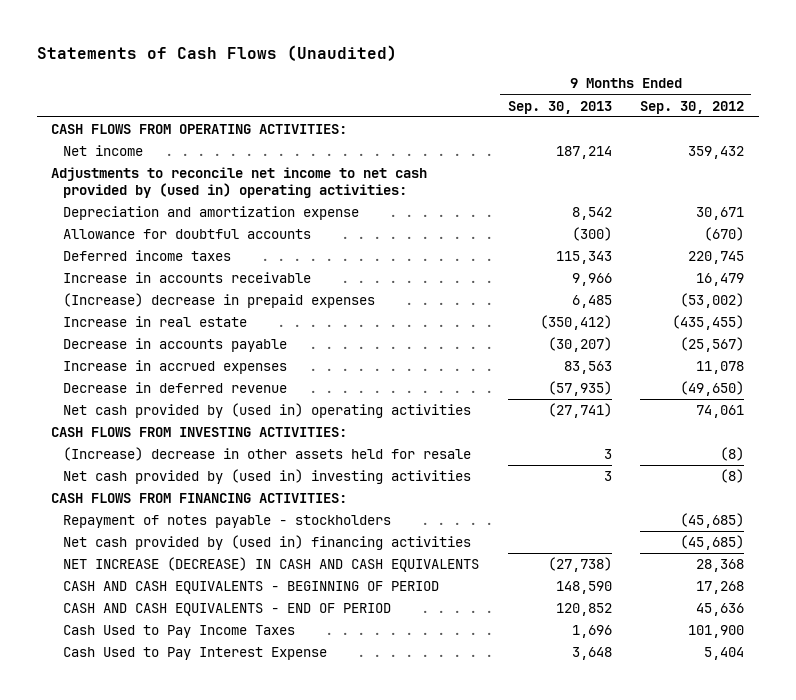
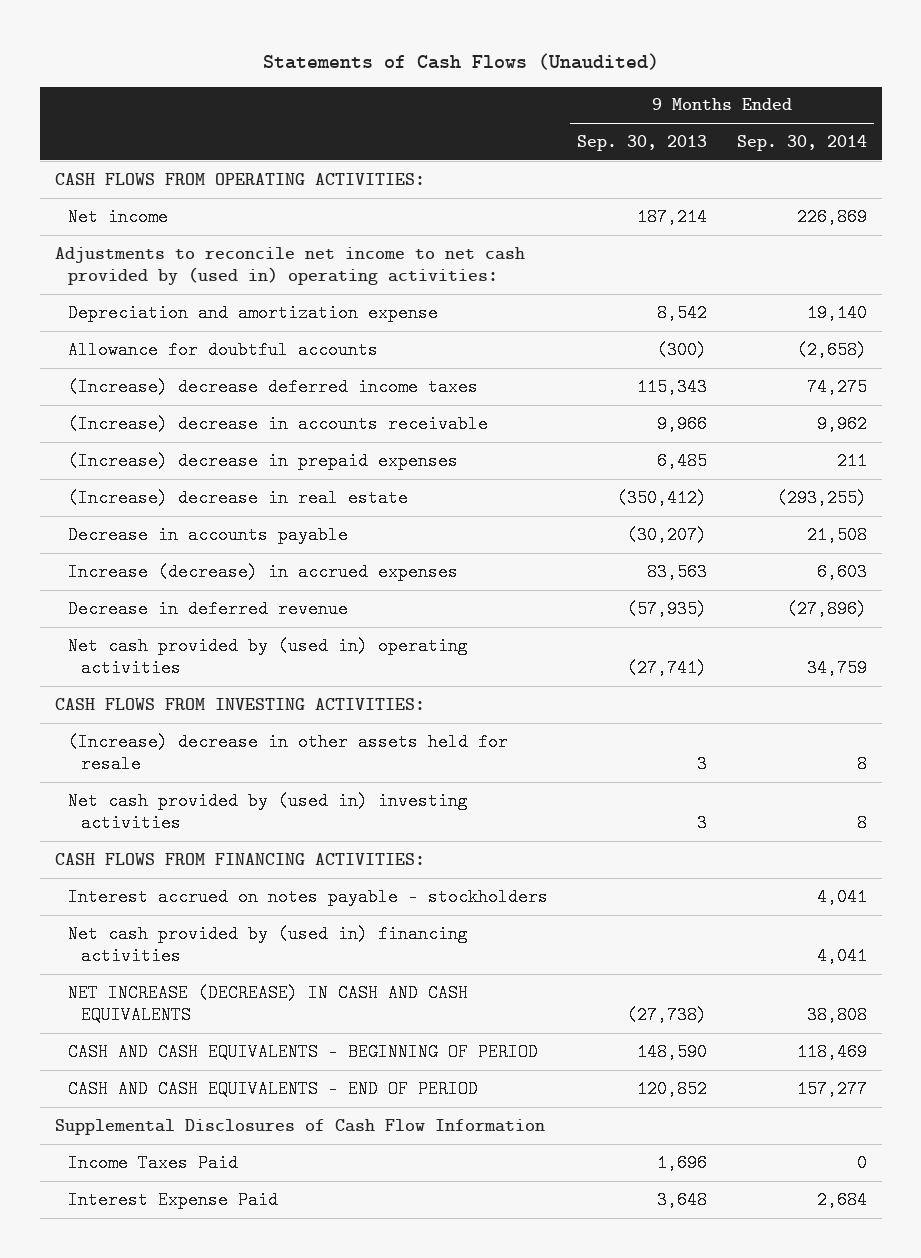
- | 9 Months Ended Sep. 30, 2013 | 9 Months Ended Sep. 30, 2012
+ | 9 Months Ended Sep. 30, 2013 | 9 Months Ended Sep. 30, 2014
- Deferred income taxes | 115,343 | 220,745
- Increase in accounts receivable | 9,966 | 16,479
+ (Increase) decrease deferred income taxes | 115,343 | 74,275
+ (Increase) decrease in accounts receivable | 9,966 | 9,962
- Increase in real estate | (350,412) | (435,455)
+ (Increase) decrease in real estate | (350,412) | (293,255)
- Increase in accrued expenses | 83,563 | 11,078
+ Increase (decrease) in accrued expenses | 83,563 | 6,603
- Repayment of notes payable - stockholders | | (45,685)
+ Interest accrued on notes payable - stockholders | | 4,041
- Cash Used to Pay Income Taxes | 1,696 | 101,900
- Cash Used to Pay Interest Expense | 3,648 | 5,404
+ Supplemental Disclosures of Cash Flow Information
+ Income Taxes Paid | 1,696 | 0
+ Interest Expense Paid | 3,648 | 2,684

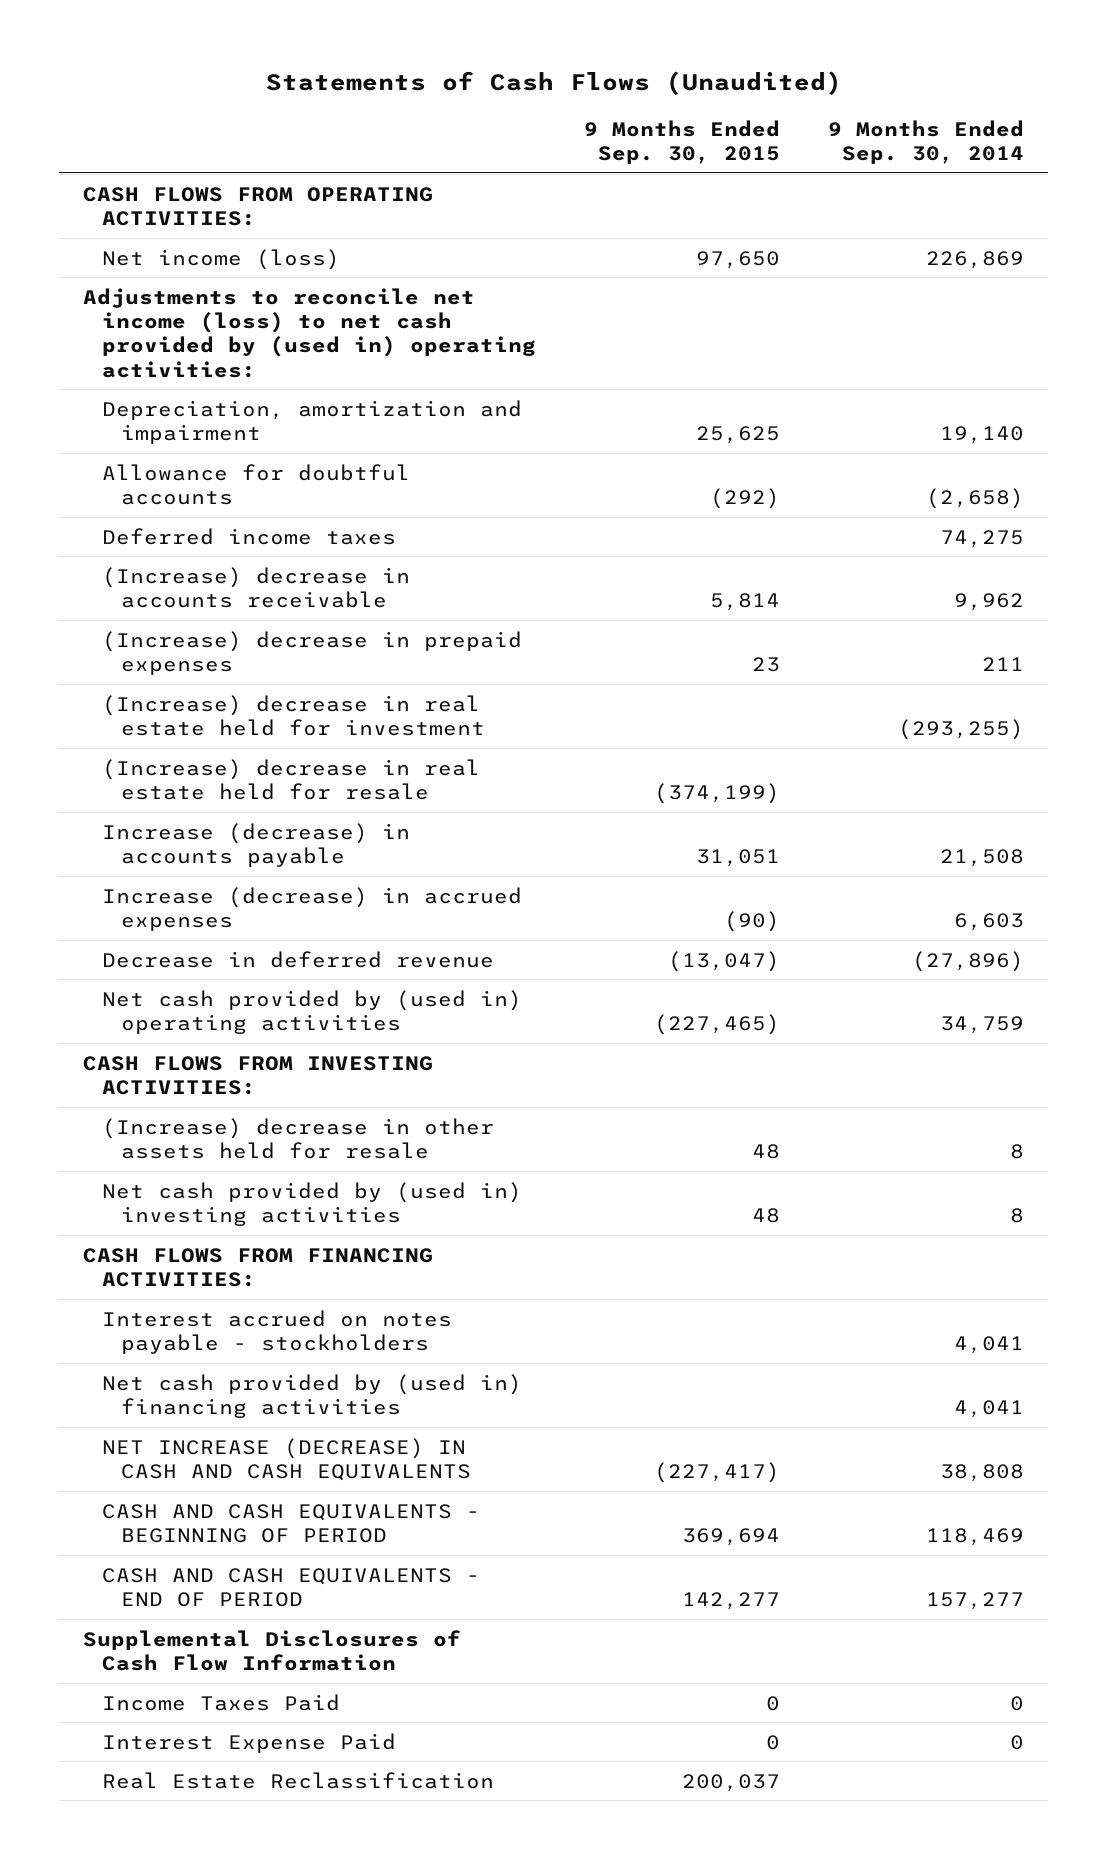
- | 9 Months Ended Sep. 30, 2013 | 9 Months Ended Sep. 30, 2014
+ | 9 Months Ended Sep. 30, 2015 | 9 Months Ended Sep. 30, 2014
- Net income | 187,214 | 226,869
- Adjustments to reconcile net income to net cash provided by (used in) operating activities:
- Depreciation and amortization expense | 8,542 | 19,140
+ Net income (loss) | 97,650 | 226,869
+ Adjustments to reconcile net income (loss) to net cash provided by (used in) operating activities:
+ Depreciation, amortization and impairment | 25,625 | 19,140
- (Increase) decrease deferred income taxes | 115,343 | 74,275
+ Deferred income taxes | | 74,275
- (Increase) decrease in real estate | (350,412) | (293,255)
- Decrease in accounts payable | (30,207) | 21,508
+ (Increase) decrease in real estate held for investment | | (293,255)
+ (Increase) decrease in real estate held for resale | (374,199) |
+ Increase (decrease) in accounts payable | 31,051 | 21,508
- Interest Expense Paid | 3,648 | 2,684
+ Interest Expense Paid | 0 | 0
+ Real Estate Reclassification | 200,037 |

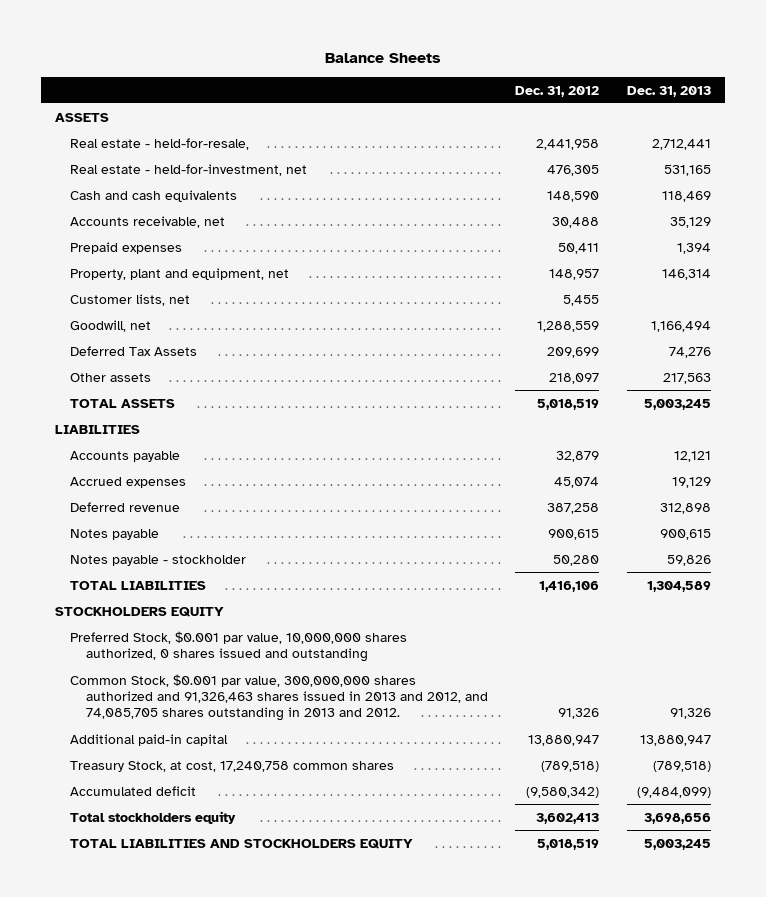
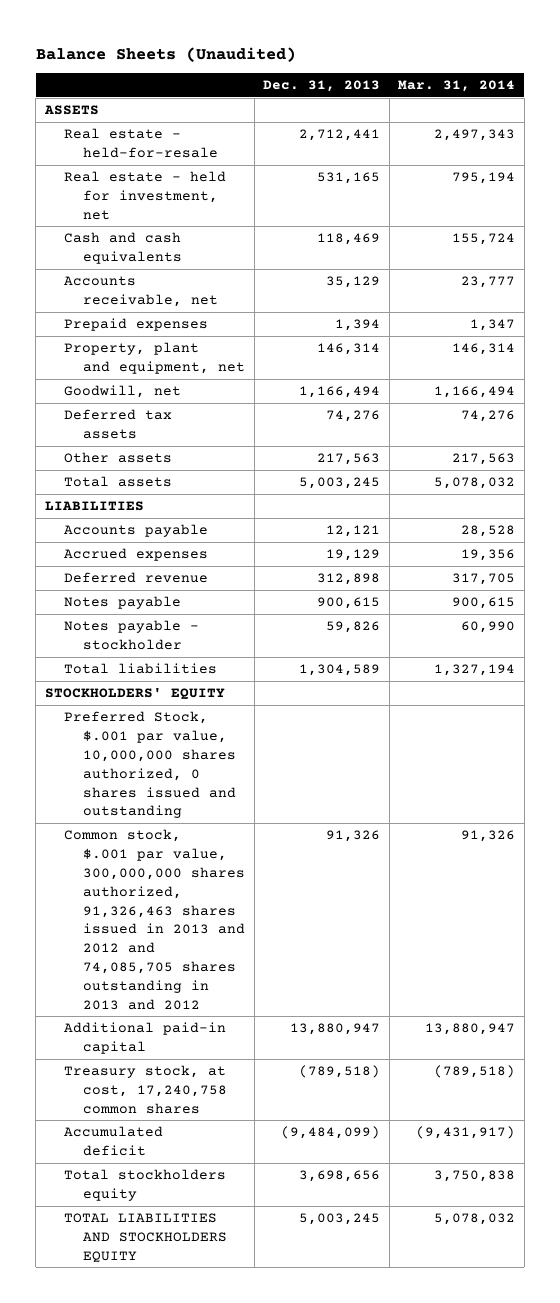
- Balance Sheets
+ Balance Sheets (Unaudited)
- | Dec. 31, 2012 | Dec. 31, 2013
+ | Dec. 31, 2013 | Mar. 31, 2014
- Real estate - held-for-resale, | 2,441,958 | 2,712,441
- Real estate - held-for-investment, net | 476,305 | 531,165
+ Real estate - held-for-resale | 2,712,441 | 2,497,343
+ Real estate - held for investment, net | 531,165 | 795,194
- Customer lists, net | 5,455 |
- Deferred Tax Assets | 209,699 | 74,276
+ Deferred tax assets | 74,276 | 74,276
- TOTAL ASSETS | 5,018,519 | 5,003,245
+ Total assets | 5,003,245 | 5,078,032
- TOTAL LIABILITIES | 1,416,106 | 1,304,589
- STOCKHOLDERS EQUITY
- Preferred Stock, $0.001 par value, 10,000,000 shares authorized, 0 shares issued and outstanding
- Common Stock, $0.001 par value, 300,000,000 shares authorized and 91,326,463 shares issued in 2013 and 2012, and 74,085,705 shares outstanding in 2013 and 2012. | 91,326 | 91,326
+ Total liabilities | 1,304,589 | 1,327,194
+ STOCKHOLDERS' EQUITY
+ Preferred Stock, $.001 par value, 10,000,000 shares authorized, 0 shares issued and outstanding
+ Common stock, $.001 par value, 300,000,000 shares authorized, 91,326,463 shares issued in 2013 and 2012 and 74,085,705 shares outstanding in 2013 and 2012 | 91,326 | 91,326
- Treasury Stock, at cost, 17,240,758 common shares | (789,518) | (789,518)
+ Treasury stock, at cost, 17,240,758 common shares | (789,518) | (789,518)

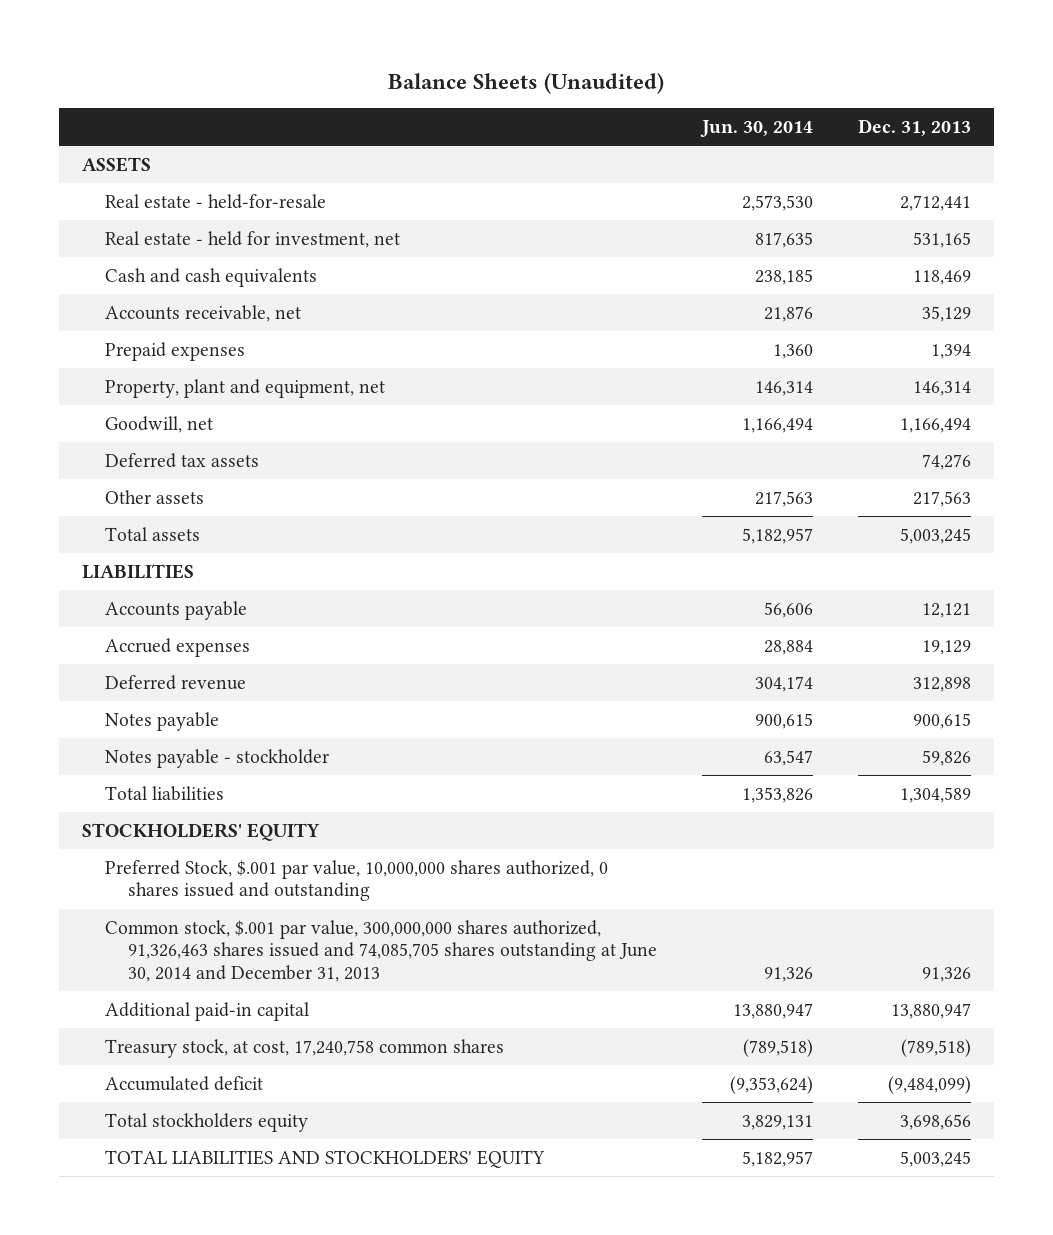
- | Dec. 31, 2013 | Mar. 31, 2014
+ | Jun. 30, 2014 | Dec. 31, 2013
- Common stock, $.001 par value, 300,000,000 shares authorized, 91,326,463 shares issued in 2013 and 2012 and 74,085,705 shares outstanding in 2013 and 2012 | 91,326 | 91,326
+ Common stock, $.001 par value, 300,000,000 shares authorized, 91,326,463 shares issued and 74,085,705 shares outstanding at June 30, 2014 and December 31, 2013 | 91,326 | 91,326
- TOTAL LIABILITIES AND STOCKHOLDERS EQUITY | 5,003,245 | 5,078,032
+ TOTAL LIABILITIES AND STOCKHOLDERS' EQUITY | 5,182,957 | 5,003,245

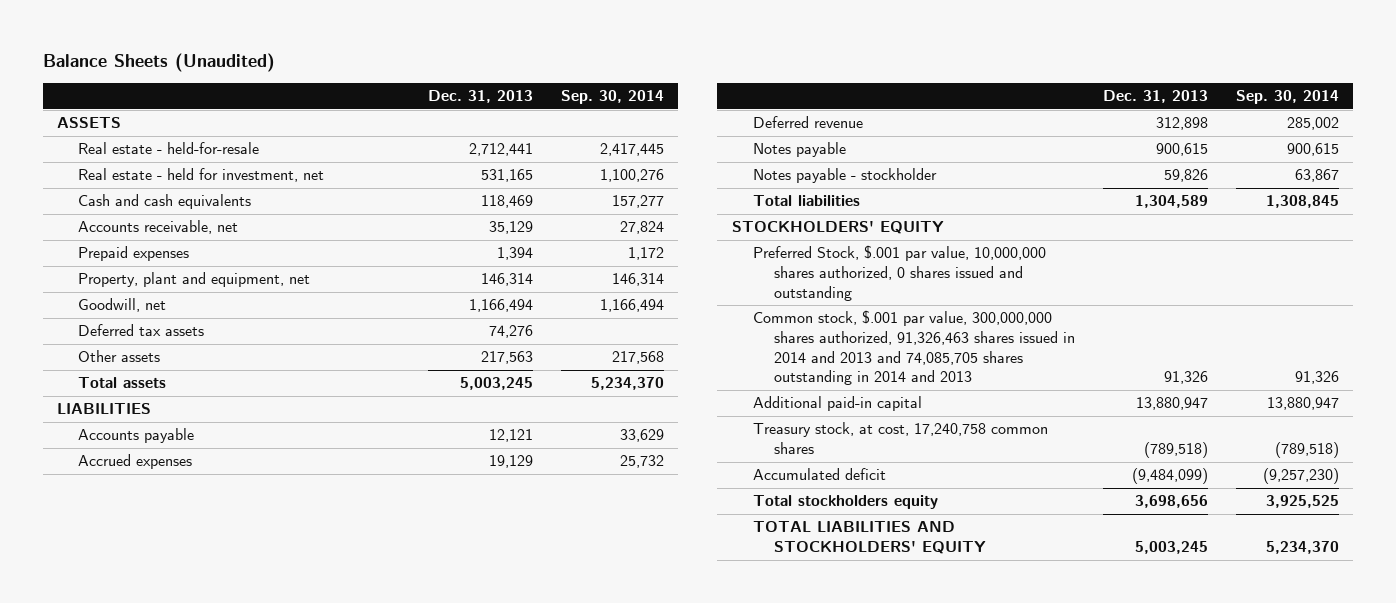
- | Jun. 30, 2014 | Dec. 31, 2013
+ | Dec. 31, 2013 | Sep. 30, 2014
- Common stock, $.001 par value, 300,000,000 shares authorized, 91,326,463 shares issued and 74,085,705 shares outstanding at June 30, 2014 and December 31, 2013 | 91,326 | 91,326
+ Common stock, $.001 par value, 300,000,000 shares authorized, 91,326,463 shares issued in 2014 and 2013 and 74,085,705 shares outstanding in 2014 and 2013 | 91,326 | 91,326

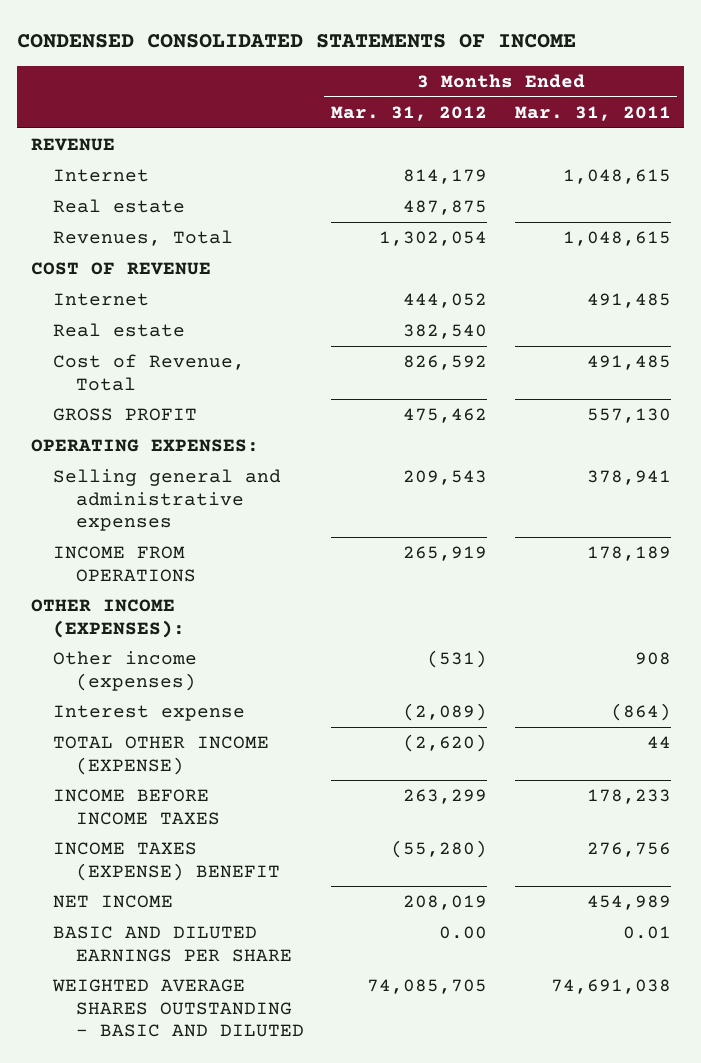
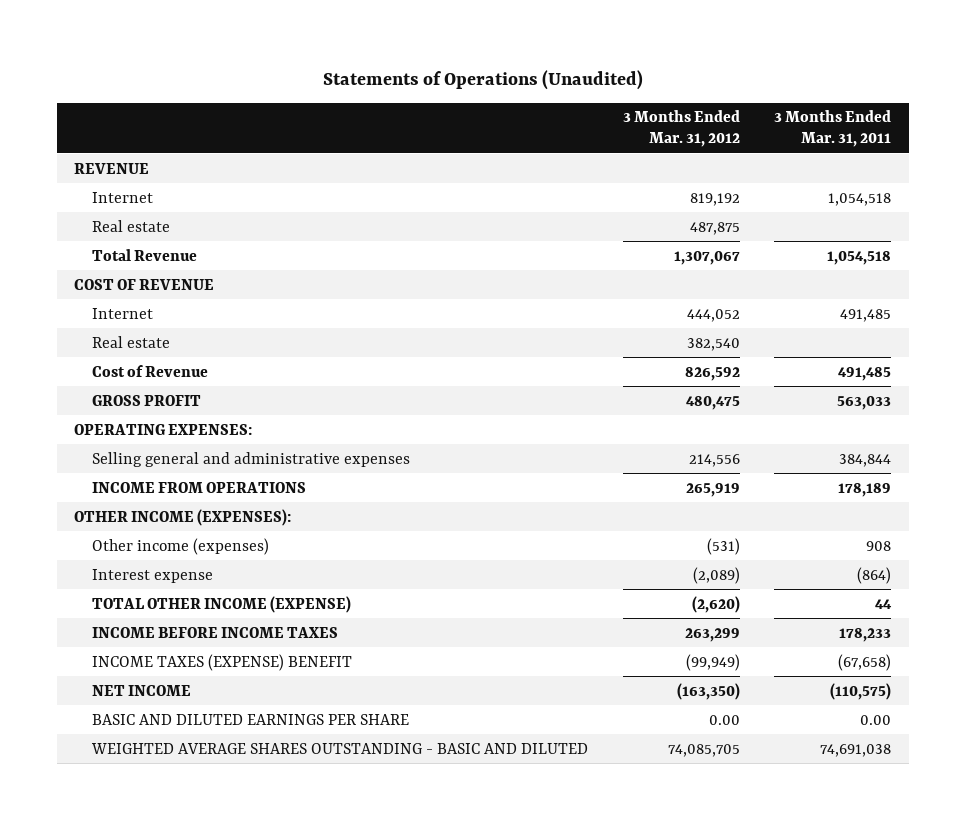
- CONDENSED CONSOLIDATED STATEMENTS OF INCOME
+ Statements of Operations (Unaudited)
- Internet | 814,179 | 1,048,615
+ Internet | 819,192 | 1,054,518
- Revenues, Total | 1,302,054 | 1,048,615
+ Total Revenue | 1,307,067 | 1,054,518
- Cost of Revenue, Total | 826,592 | 491,485
- GROSS PROFIT | 475,462 | 557,130
+ Cost of Revenue | 826,592 | 491,485
+ GROSS PROFIT | 480,475 | 563,033
- Selling general and administrative expenses | 209,543 | 378,941
+ Selling general and administrative expenses | 214,556 | 384,844
- INCOME TAXES (EXPENSE) BENEFIT | (55,280) | 276,756
- NET INCOME | 208,019 | 454,989
- BASIC AND DILUTED EARNINGS PER SHARE | 0.00 | 0.01
+ INCOME TAXES (EXPENSE) BENEFIT | (99,949) | (67,658)
+ NET INCOME | (163,350) | (110,575)
+ BASIC AND DILUTED EARNINGS PER SHARE | 0.00 | 0.00

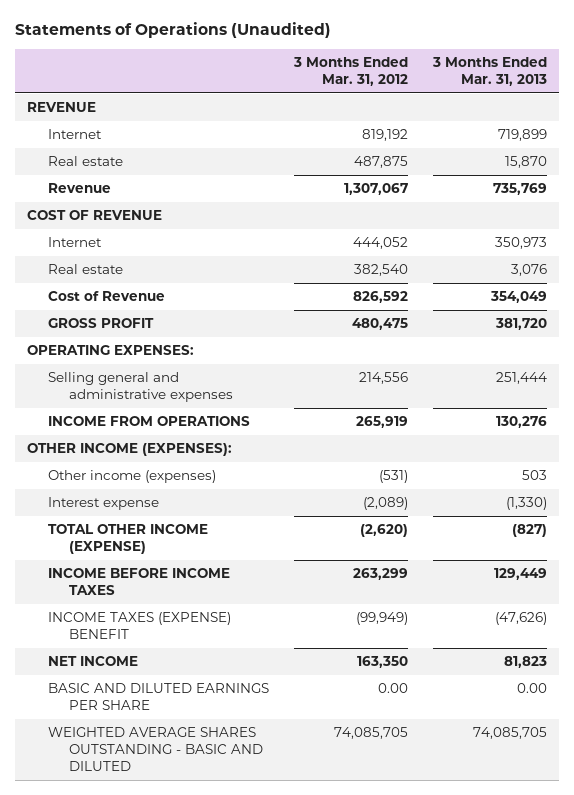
- | 3 Months Ended Mar. 31, 2012 | 3 Months Ended Mar. 31, 2011
+ | 3 Months Ended Mar. 31, 2012 | 3 Months Ended Mar. 31, 2013
- Total Revenue | 1,307,067 | 1,054,518
+ Revenue | 1,307,067 | 735,769
- NET INCOME | (163,350) | (110,575)
+ NET INCOME | 163,350 | 81,823

